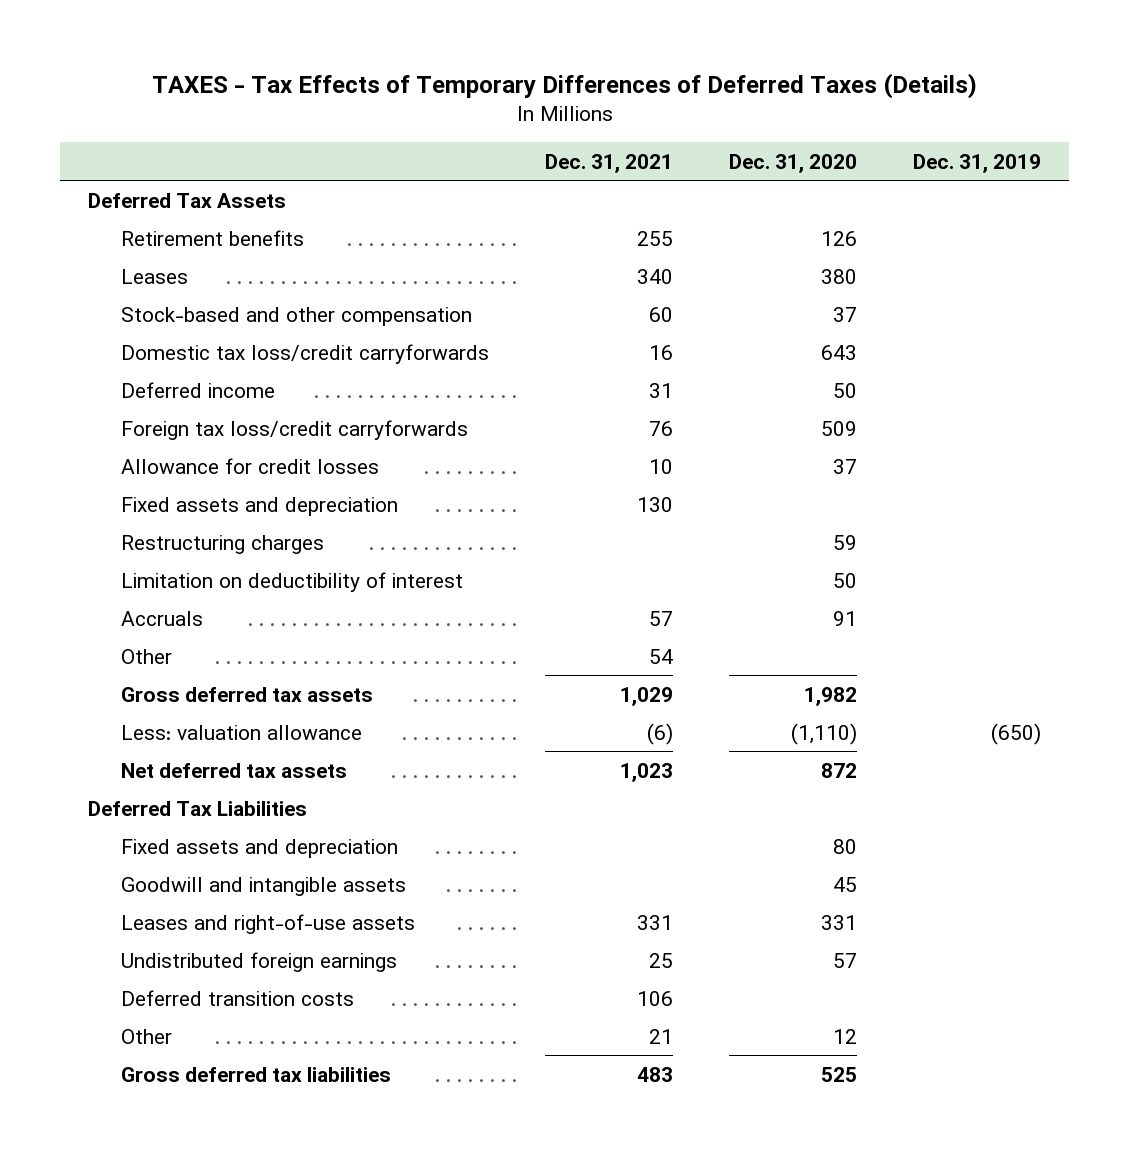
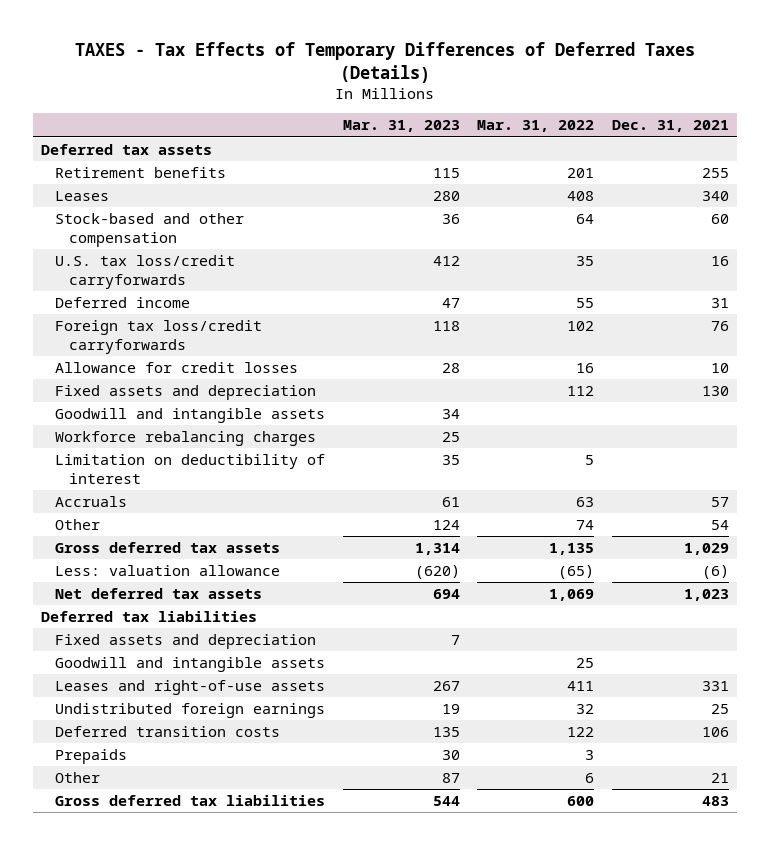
- | Dec. 31, 2021 | Dec. 31, 2020 | Dec. 31, 2019
+ | Mar. 31, 2023 | Mar. 31, 2022 | Dec. 31, 2021
- Deferred Tax Assets
+ Deferred tax assets
- Domestic tax loss/credit carryforwards | 16 | 643 |
+ U.S. tax loss/credit carryforwards | 412 | 35 | 16
- Restructuring charges | | 59 |
+ Goodwill and intangible assets | 34 | |
+ Workforce rebalancing charges | 25 | |
- Deferred Tax Liabilities
+ Deferred tax liabilities
+ Prepaids | 30 | 3 |

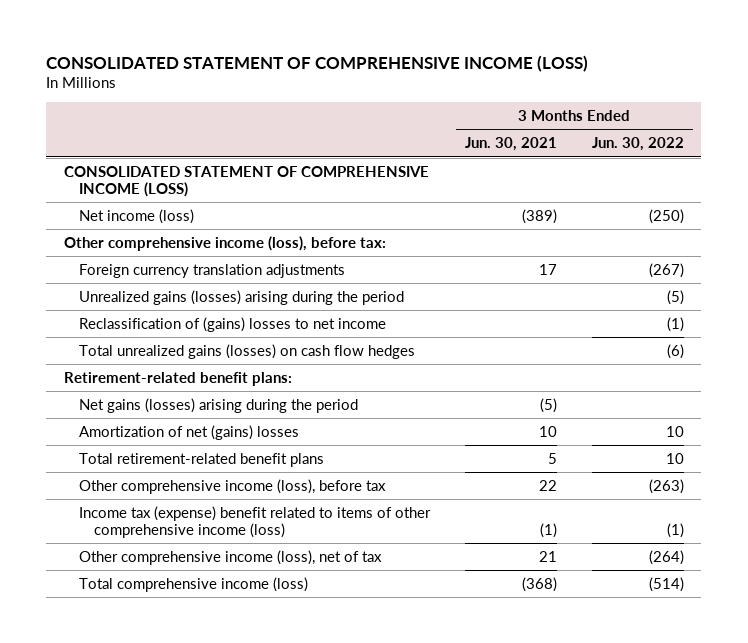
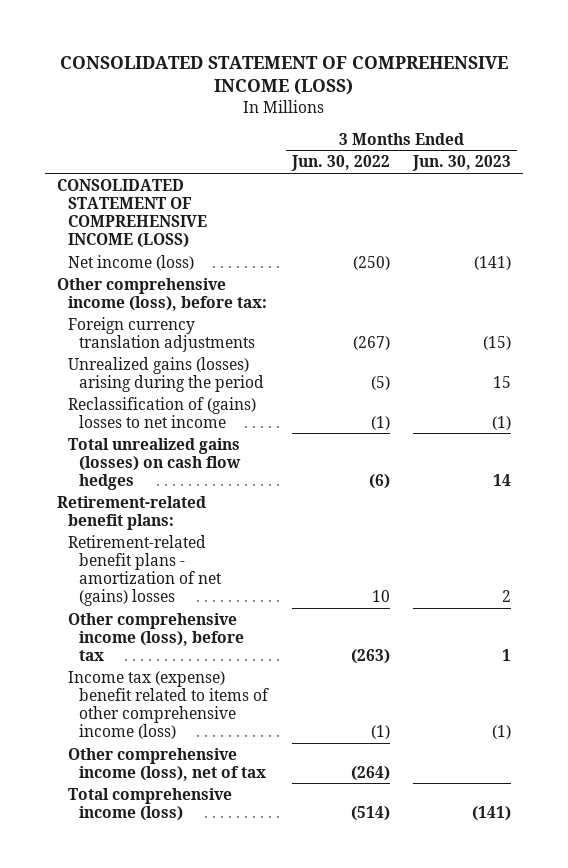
- | 3 Months Ended Jun. 30, 2021 | 3 Months Ended Jun. 30, 2022
+ | 3 Months Ended Jun. 30, 2022 | 3 Months Ended Jun. 30, 2023
- Net gains (losses) arising during the period | (5) |
- Amortization of net (gains) losses | 10 | 10
- Total retirement-related benefit plans | 5 | 10
+ Retirement-related benefit plans - amortization of net (gains) losses | 10 | 2

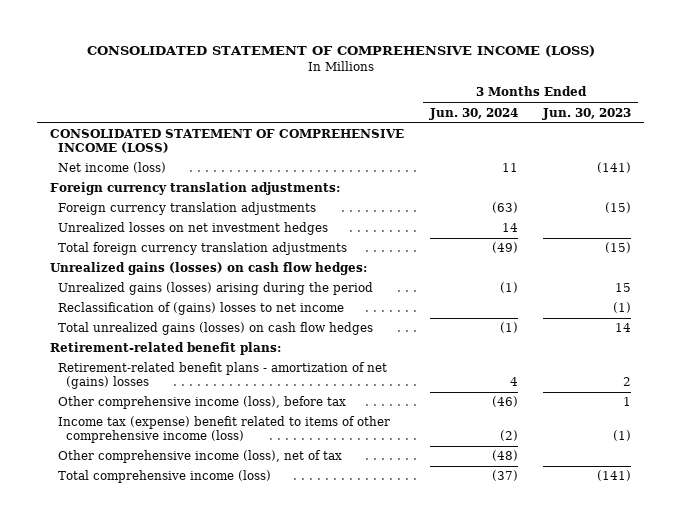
- | 3 Months Ended Jun. 30, 2022 | 3 Months Ended Jun. 30, 2023
+ | 3 Months Ended Jun. 30, 2024 | 3 Months Ended Jun. 30, 2023
- Other comprehensive income (loss), before tax:
+ Foreign currency translation adjustments:
+ Unrealized losses on net investment hedges | 14 |
+ Total foreign currency translation adjustments | (49) | (15)
+ Unrealized gains (losses) on cash flow hedges:

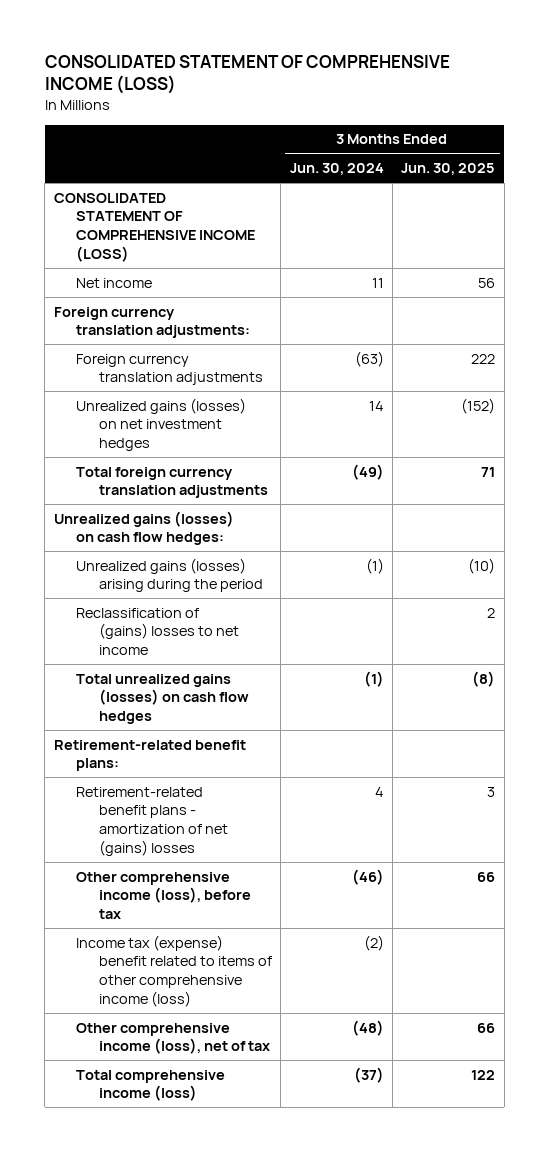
- | 3 Months Ended Jun. 30, 2024 | 3 Months Ended Jun. 30, 2023
+ | 3 Months Ended Jun. 30, 2024 | 3 Months Ended Jun. 30, 2025
- Net income (loss) | 11 | (141)
+ Net income | 11 | 56
- Unrealized losses on net investment hedges | 14 |
+ Unrealized gains (losses) on net investment hedges | 14 | (152)

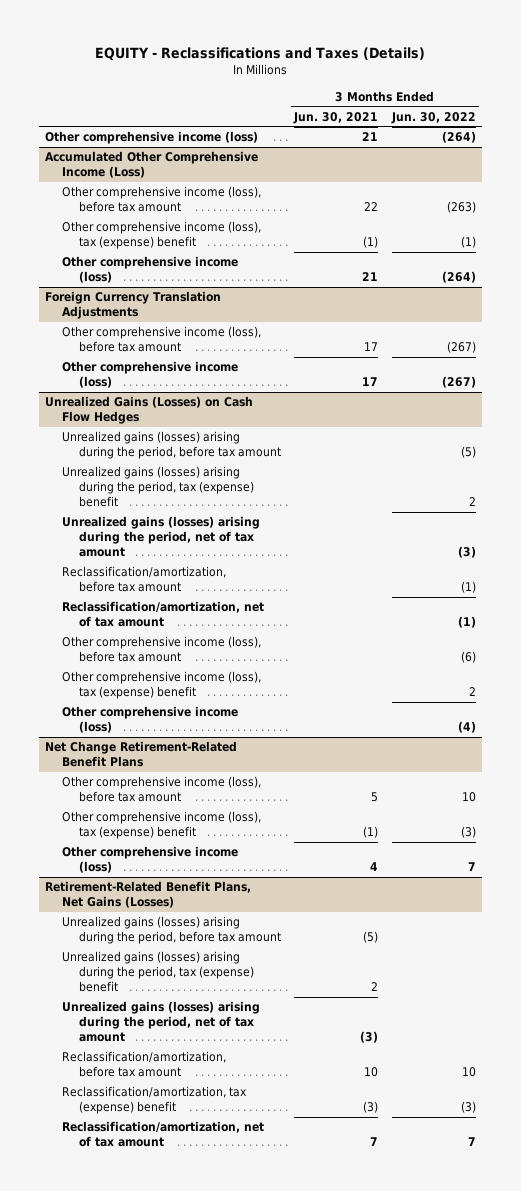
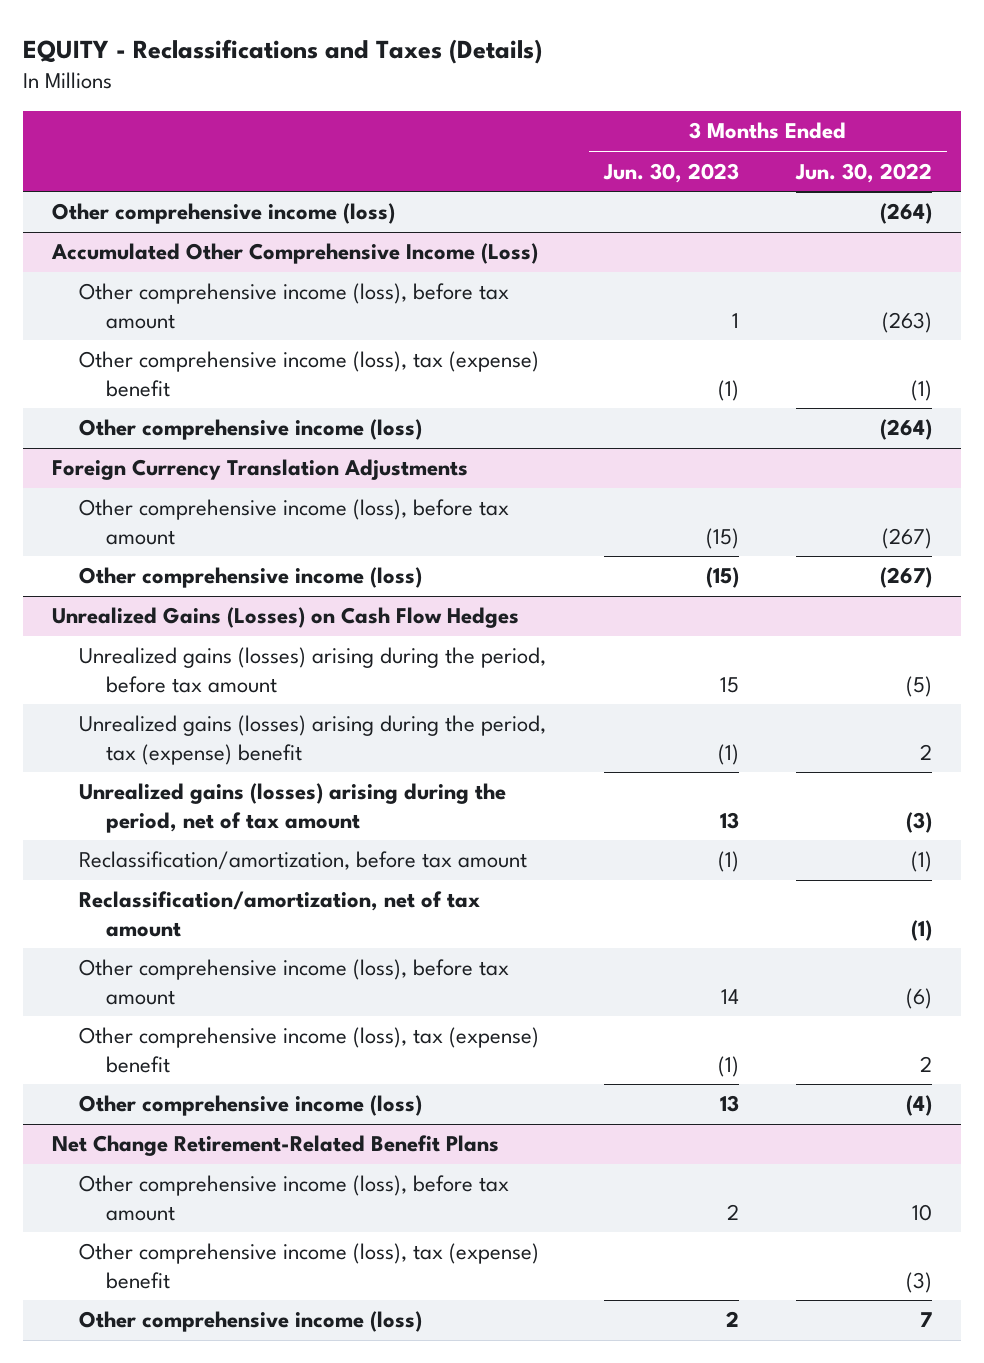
- | 3 Months Ended Jun. 30, 2021 | 3 Months Ended Jun. 30, 2022
+ | 3 Months Ended Jun. 30, 2023 | 3 Months Ended Jun. 30, 2022
- Retirement-Related Benefit Plans, Net Gains (Losses)
- Unrealized gains (losses) arising during the period, before tax amount | (5) |
- Unrealized gains (losses) arising during the period, tax (expense) benefit | 2 |
- Unrealized gains (losses) arising during the period, net of tax amount | (3) |
- Reclassification/amortization, before tax amount | 10 | 10
- Reclassification/amortization, tax (expense) benefit | (3) | (3)
- Reclassification/amortization, net of tax amount | 7 | 7

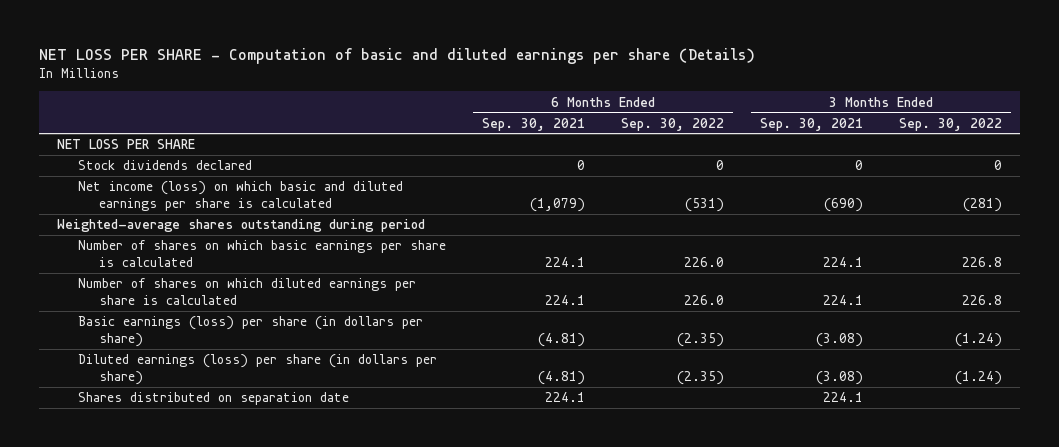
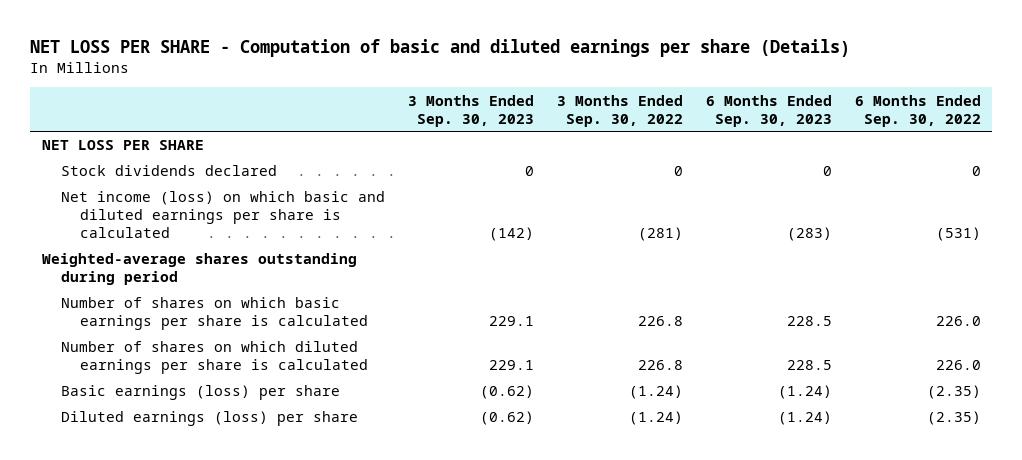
- | 6 Months Ended Sep. 30, 2021 | 6 Months Ended Sep. 30, 2022 | 3 Months Ended Sep. 30, 2021 | 3 Months Ended Sep. 30, 2022
+ | 3 Months Ended Sep. 30, 2023 | 3 Months Ended Sep. 30, 2022 | 6 Months Ended Sep. 30, 2023 | 6 Months Ended Sep. 30, 2022
- Basic earnings (loss) per share (in dollars per share) | (4.81) | (2.35) | (3.08) | (1.24)
- Diluted earnings (loss) per share (in dollars per share) | (4.81) | (2.35) | (3.08) | (1.24)
- Shares distributed on separation date | 224.1 | | 224.1 |
+ Basic earnings (loss) per share | (0.62) | (1.24) | (1.24) | (2.35)
+ Diluted earnings (loss) per share | (0.62) | (1.24) | (1.24) | (2.35)

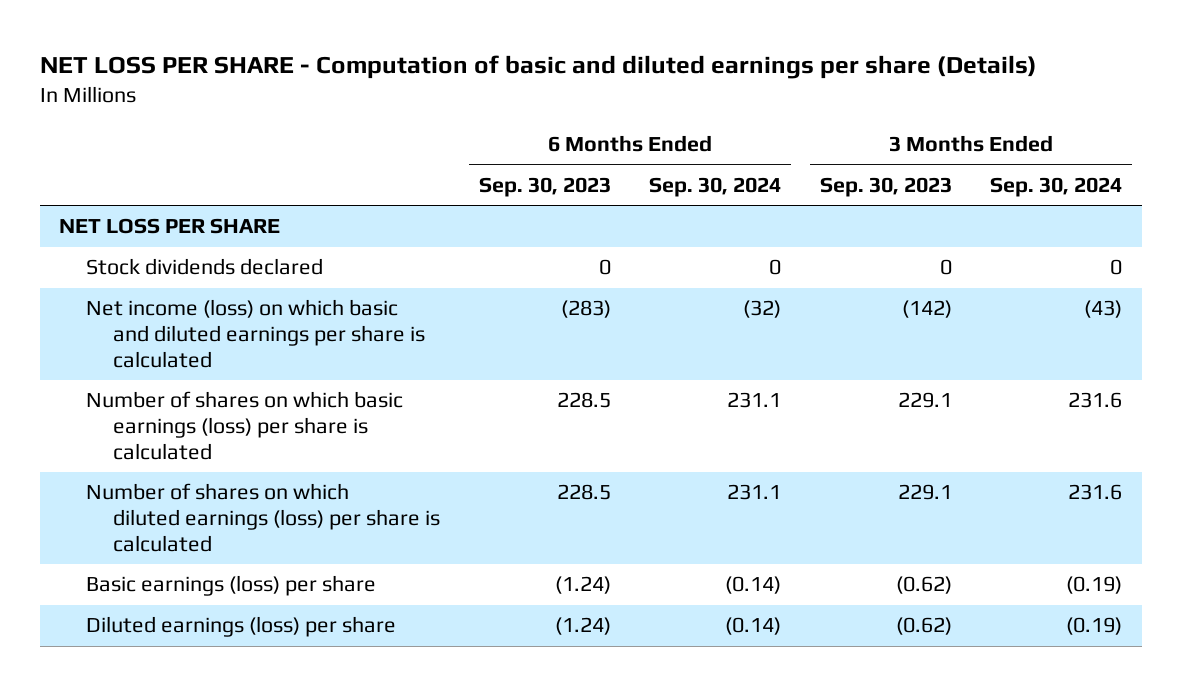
- | 3 Months Ended Sep. 30, 2023 | 3 Months Ended Sep. 30, 2022 | 6 Months Ended Sep. 30, 2023 | 6 Months Ended Sep. 30, 2022
+ | 6 Months Ended Sep. 30, 2023 | 6 Months Ended Sep. 30, 2024 | 3 Months Ended Sep. 30, 2023 | 3 Months Ended Sep. 30, 2024
- Weighted-average shares outstanding during period
- Number of shares on which basic earnings per share is calculated | 229.1 | 226.8 | 228.5 | 226.0
- Number of shares on which diluted earnings per share is calculated | 229.1 | 226.8 | 228.5 | 226.0
+ Number of shares on which basic earnings (loss) per share is calculated | 228.5 | 231.1 | 229.1 | 231.6
+ Number of shares on which diluted earnings (loss) per share is calculated | 228.5 | 231.1 | 229.1 | 231.6

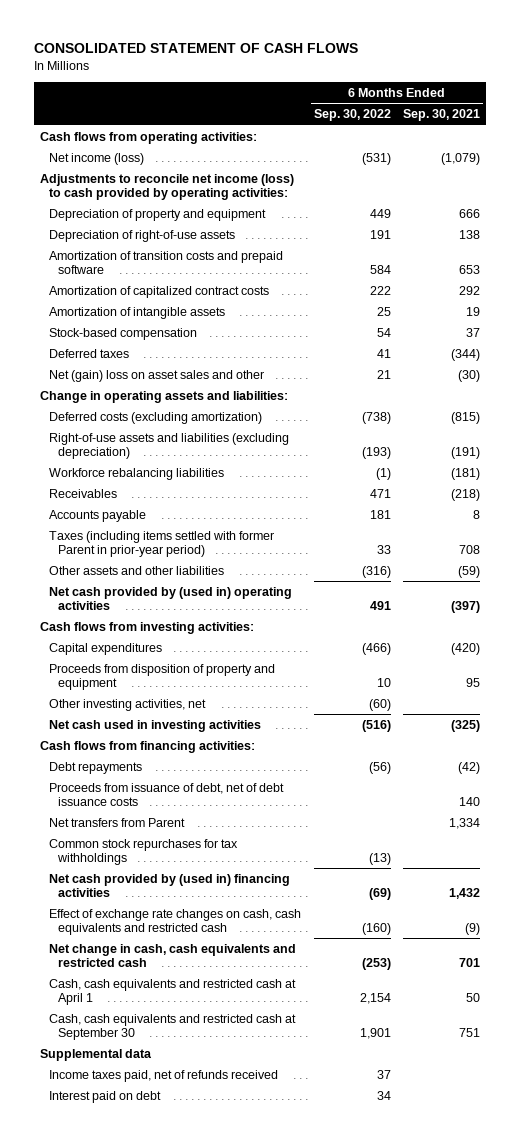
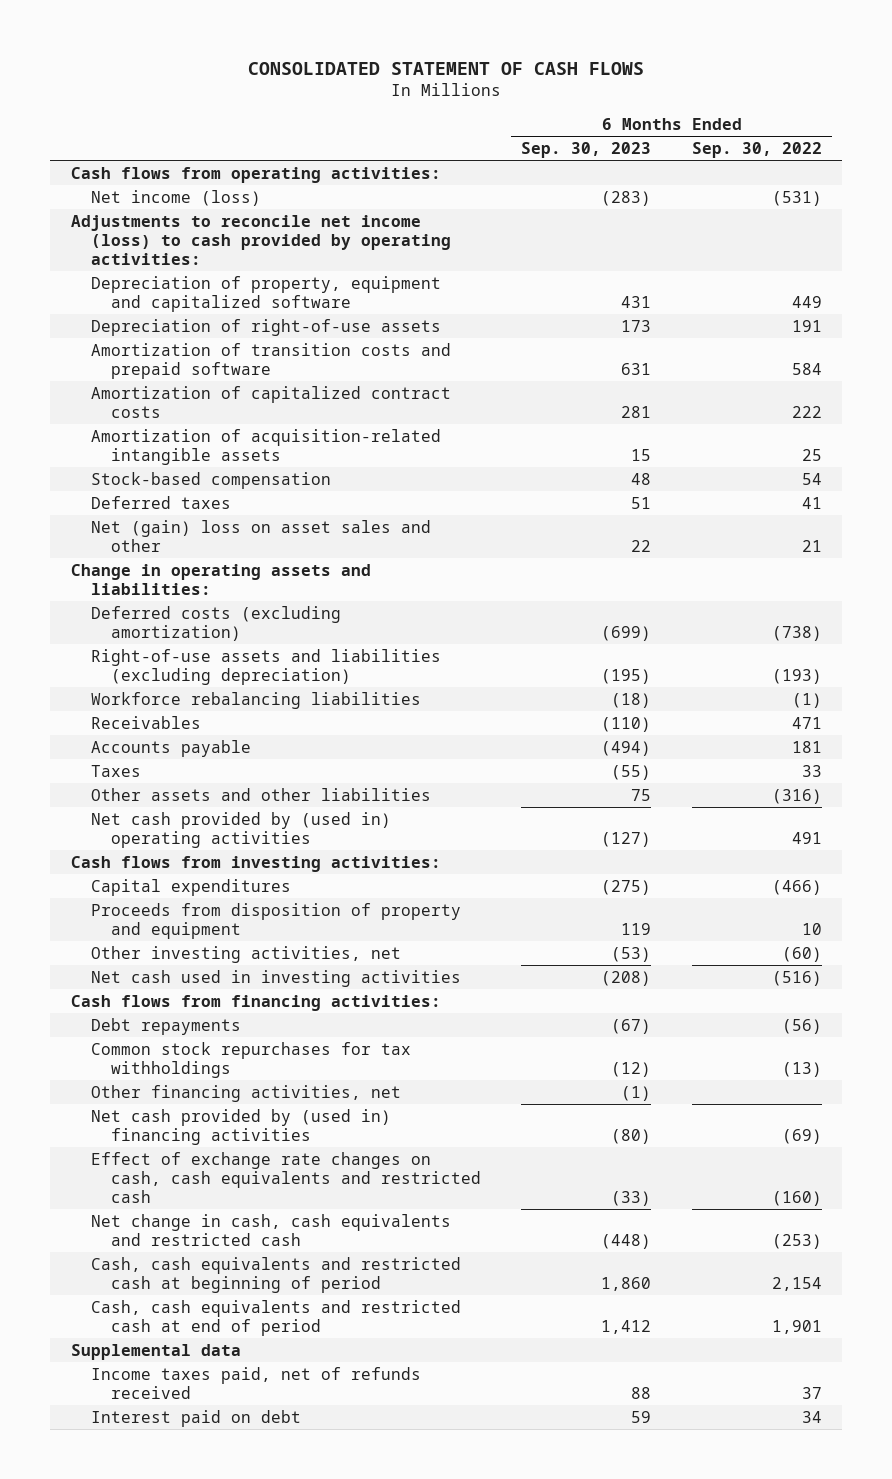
- | 6 Months Ended Sep. 30, 2022 | 6 Months Ended Sep. 30, 2021
+ | 6 Months Ended Sep. 30, 2023 | 6 Months Ended Sep. 30, 2022
- Depreciation of property and equipment | 449 | 666
+ Depreciation of property, equipment and capitalized software | 431 | 449
- Amortization of intangible assets | 25 | 19
+ Amortization of acquisition-related intangible assets | 15 | 25
- Taxes (including items settled with former Parent in prior-year period) | 33 | 708
+ Taxes | (55) | 33
- Proceeds from issuance of debt, net of debt issuance costs | | 140
- Net transfers from Parent | | 1,334
+ Other financing activities, net | (1) |
- Cash, cash equivalents and restricted cash at April 1 | 2,154 | 50
- Cash, cash equivalents and restricted cash at September 30 | 1,901 | 751
+ Cash, cash equivalents and restricted cash at beginning of period | 1,860 | 2,154
+ Cash, cash equivalents and restricted cash at end of period | 1,412 | 1,901

